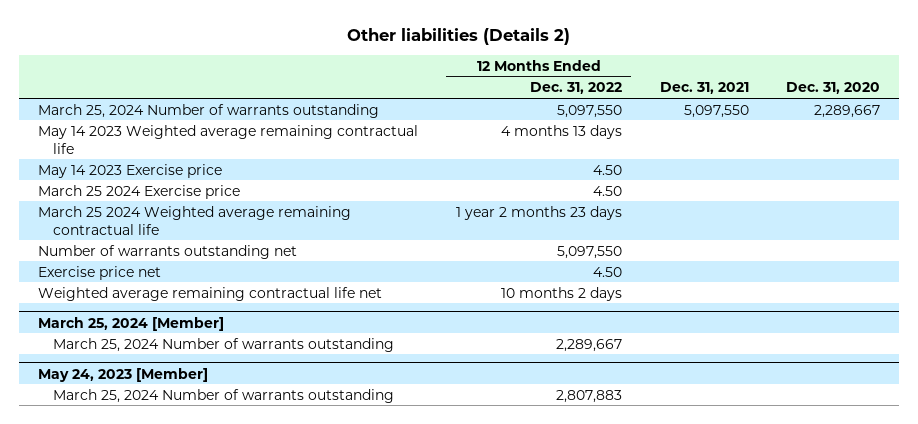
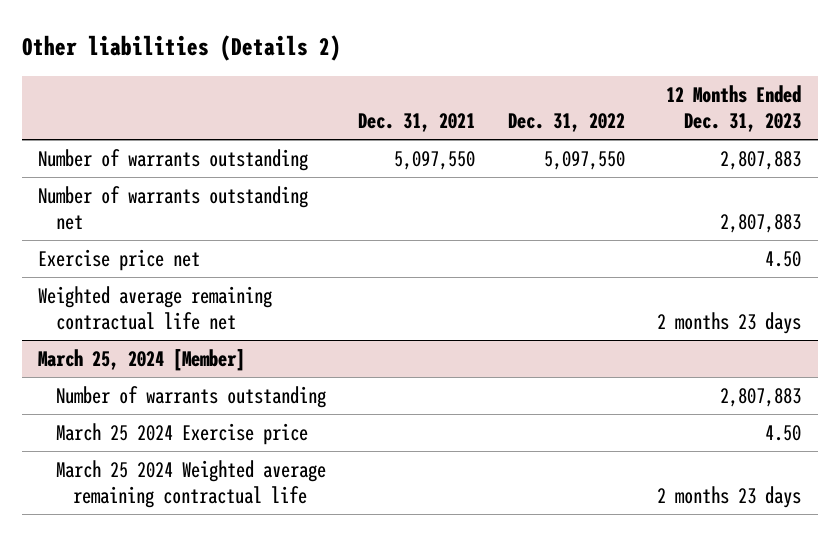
- | 12 Months Ended Dec. 31, 2022 | Dec. 31, 2021 | Dec. 31, 2020
+ | Dec. 31, 2021 | Dec. 31, 2022 | 12 Months Ended Dec. 31, 2023
- March 25, 2024 Number of warrants outstanding | 5,097,550 | 5,097,550 | 2,289,667
- May 14 2023 Weighted average remaining contractual life | 4 months 13 days | |
- May 14 2023 Exercise price | 4.50 | |
- March 25 2024 Exercise price | 4.50 | |
- March 25 2024 Weighted average remaining contractual life | 1 year 2 months 23 days | |
+ Number of warrants outstanding | 5,097,550 | 5,097,550 | 2,807,883
@ March 25, 2024 [Member]
- March 25, 2024 Number of warrants outstanding | 2,289,667 | |
- May 24, 2023 [Member]
- March 25, 2024 Number of warrants outstanding | 2,807,883 | |
@ March 25, 2024 [Member]
+ Number of warrants outstanding | | | 2,807,883
+ March 25 2024 Exercise price | | | 4.50
+ March 25 2024 Weighted average remaining contractual life | | | 2 months 23 days

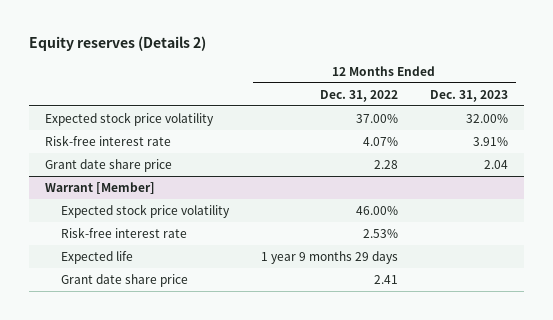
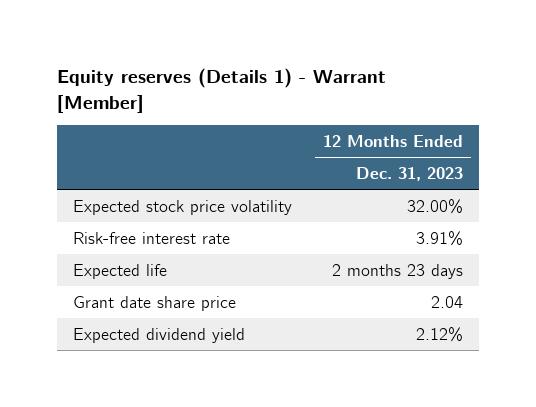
- Equity reserves (Details 2)
+ Equity reserves (Details 1) - Warrant [Member]
- | 12 Months Ended Dec. 31, 2022 | 12 Months Ended Dec. 31, 2023
+ | 12 Months Ended Dec. 31, 2023
+ Expected life | 2 months 23 days
- Warrant [Member]
- Expected stock price volatility | 46.00% |
- Risk-free interest rate | 2.53% |
- Expected life | 1 year 9 months 29 days |
- Grant date share price | 2.41 |
+ Expected dividend yield | 2.12%

